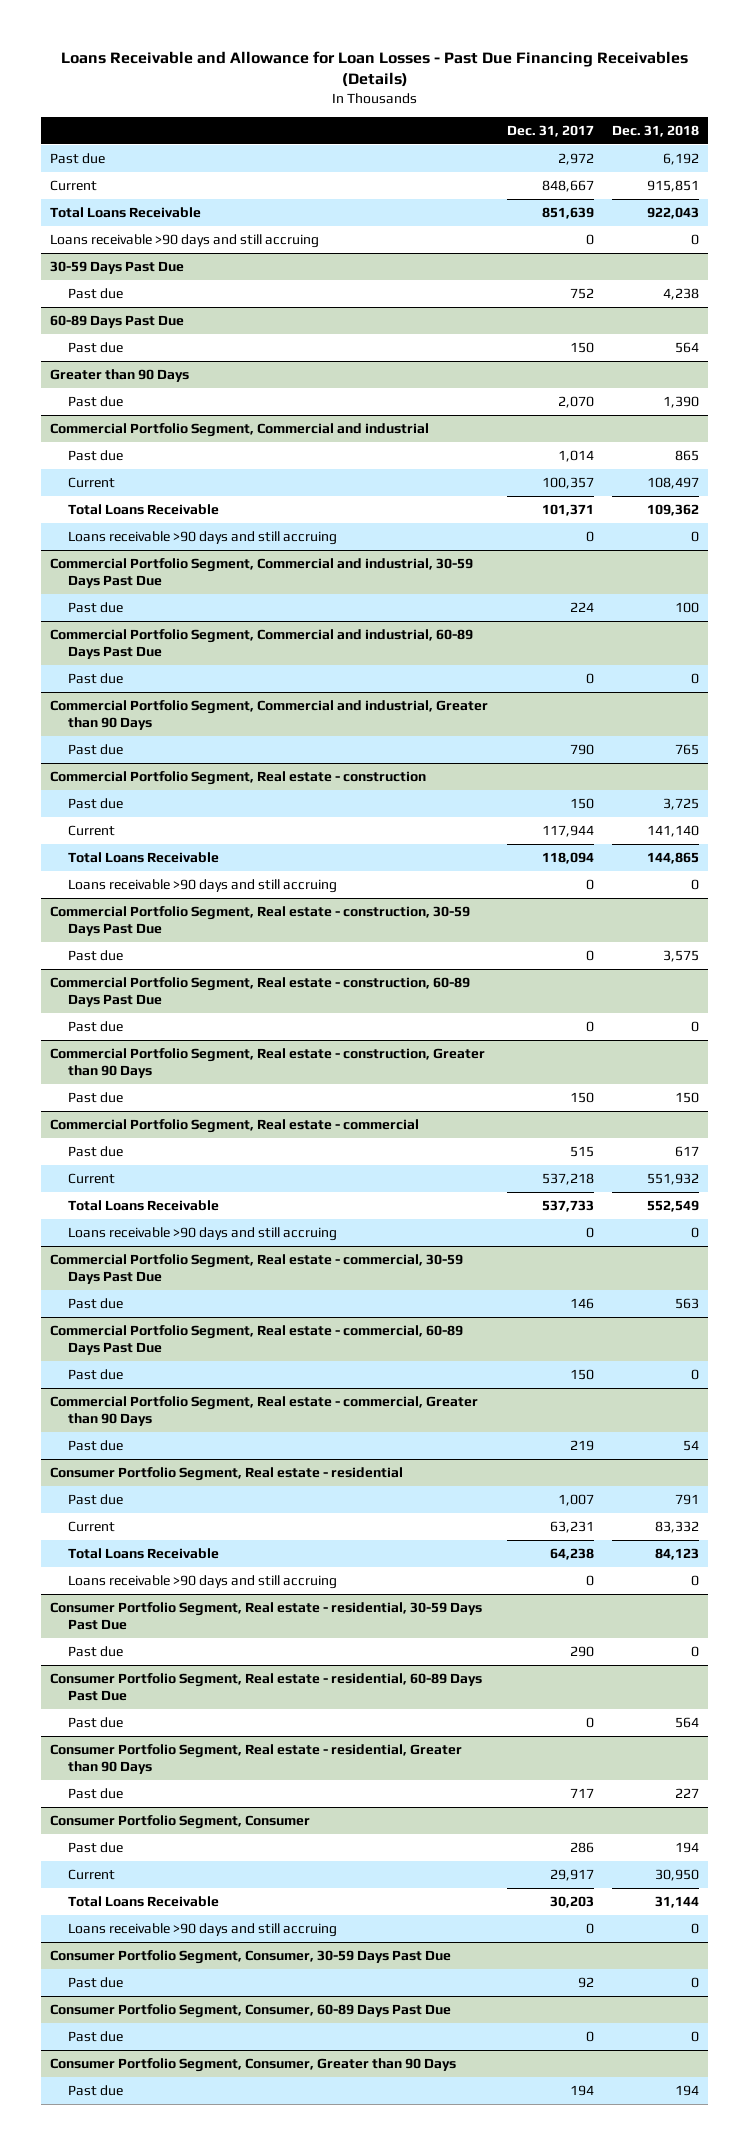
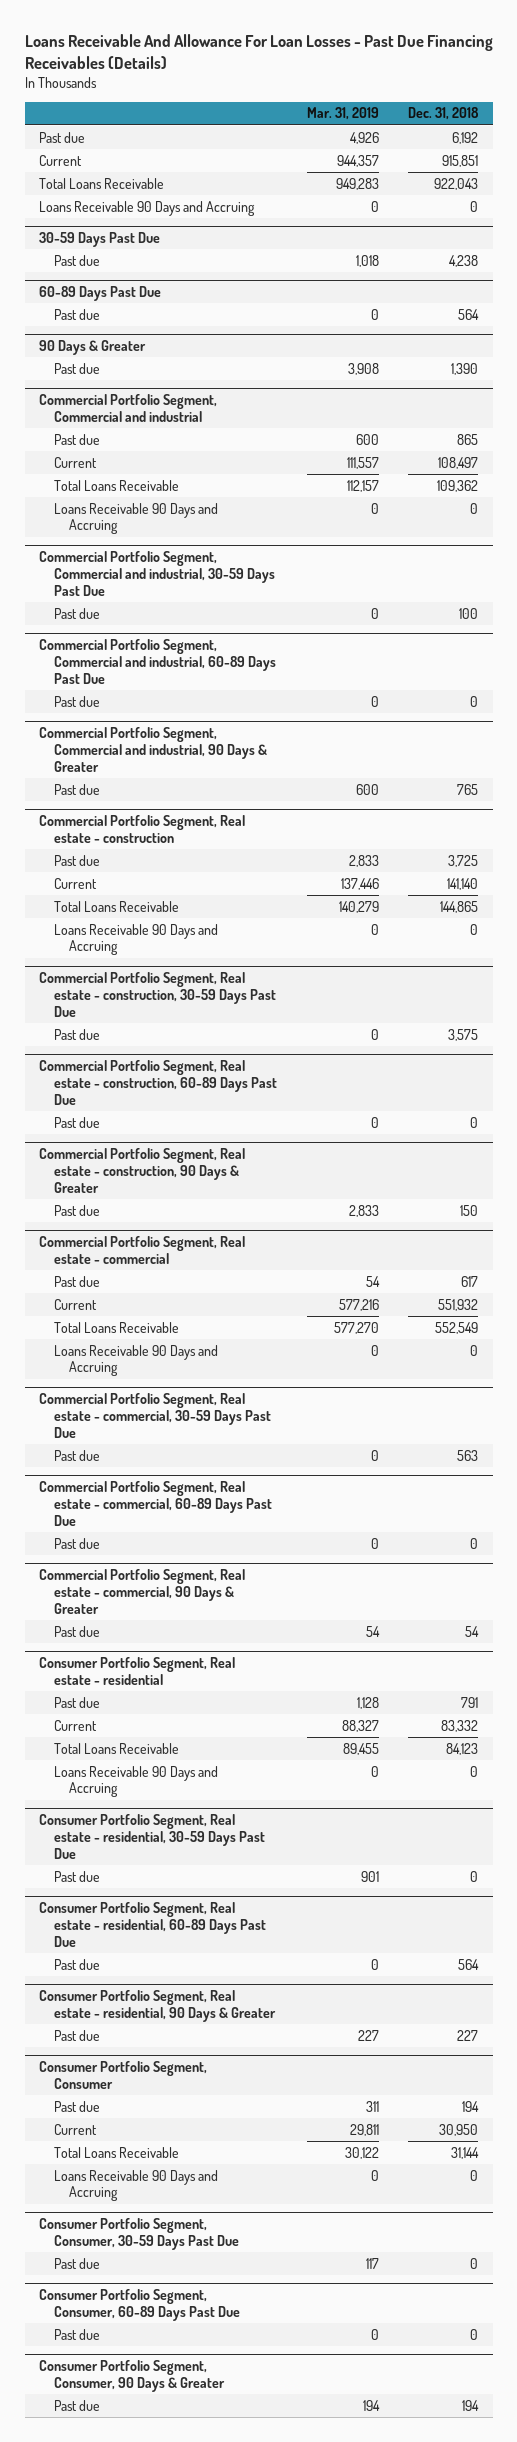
- Loans Receivable and Allowance for Loan Losses - Past Due Financing Receivables (Details)
+ Loans Receivable And Allowance For Loan Losses - Past Due Financing Receivables (Details)
- | Dec. 31, 2017 | Dec. 31, 2018
+ | Mar. 31, 2019 | Dec. 31, 2018
- Loans receivable >90 days and still accruing | 0 | 0
+ Loans Receivable 90 Days and Accruing | 0 | 0
- Greater than 90 Days
+ 90 Days & Greater
@ Commercial Portfolio Segment, Commercial and industrial
- Loans receivable >90 days and still accruing | 0 | 0
+ Loans Receivable 90 Days and Accruing | 0 | 0
- Commercial Portfolio Segment, Commercial and industrial, Greater than 90 Days
+ Commercial Portfolio Segment, Commercial and industrial, 90 Days & Greater
@ Commercial Portfolio Segment, Real estate - construction
- Loans receivable >90 days and still accruing | 0 | 0
+ Loans Receivable 90 Days and Accruing | 0 | 0
- Commercial Portfolio Segment, Real estate - construction, Greater than 90 Days
+ Commercial Portfolio Segment, Real estate - construction, 90 Days & Greater
@ Commercial Portfolio Segment, Real estate - commercial
- Loans receivable >90 days and still accruing | 0 | 0
+ Loans Receivable 90 Days and Accruing | 0 | 0
- Commercial Portfolio Segment, Real estate - commercial, Greater than 90 Days
+ Commercial Portfolio Segment, Real estate - commercial, 90 Days & Greater
@ Consumer Portfolio Segment, Real estate - residential
- Loans receivable >90 days and still accruing | 0 | 0
+ Loans Receivable 90 Days and Accruing | 0 | 0
- Consumer Portfolio Segment, Real estate - residential, Greater than 90 Days
+ Consumer Portfolio Segment, Real estate - residential, 90 Days & Greater
@ Consumer Portfolio Segment, Consumer
- Loans receivable >90 days and still accruing | 0 | 0
+ Loans Receivable 90 Days and Accruing | 0 | 0
- Consumer Portfolio Segment, Consumer, Greater than 90 Days
+ Consumer Portfolio Segment, Consumer, 90 Days & Greater

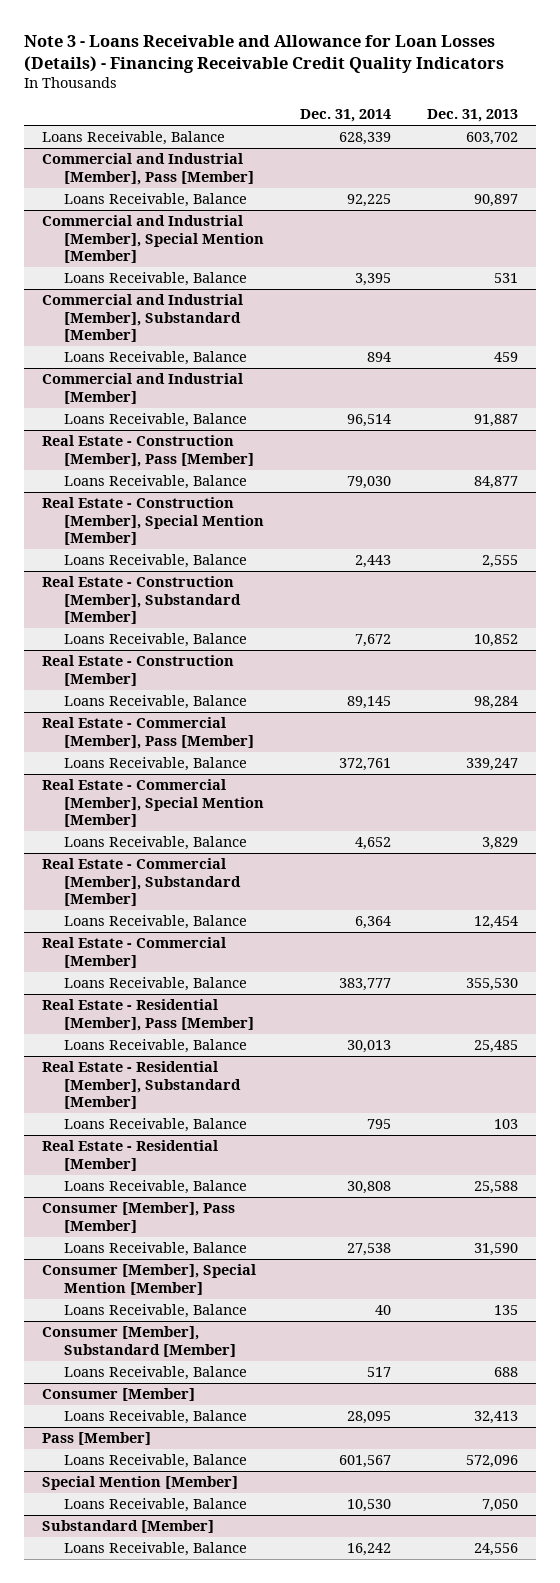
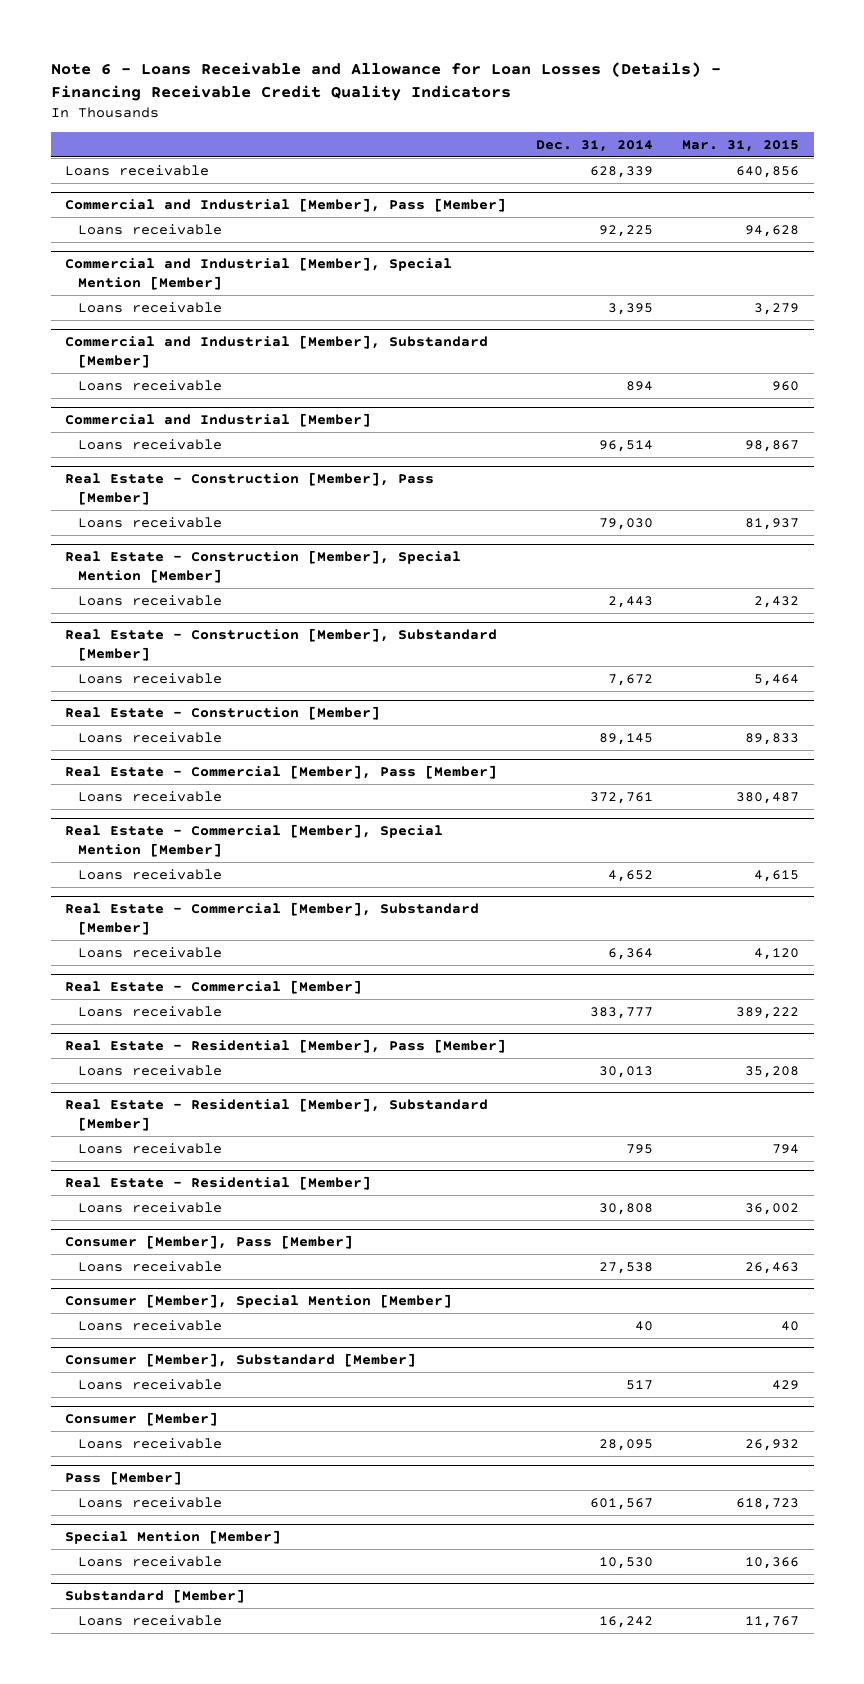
- Note 3 - Loans Receivable and Allowance for Loan Losses (Details) - Financing Receivable Credit Quality Indicators
+ Note 6 - Loans Receivable and Allowance for Loan Losses (Details) - Financing Receivable Credit Quality Indicators
- | Dec. 31, 2014 | Dec. 31, 2013
+ | Dec. 31, 2014 | Mar. 31, 2015
- Loans Receivable, Balance | 628,339 | 603,702
+ Loans receivable | 628,339 | 640,856
@ Commercial and Industrial [Member], Pass [Member]
- Loans Receivable, Balance | 92,225 | 90,897
+ Loans receivable | 92,225 | 94,628
@ Commercial and Industrial [Member], Special Mention [Member]
- Loans Receivable, Balance | 3,395 | 531
+ Loans receivable | 3,395 | 3,279
@ Commercial and Industrial [Member], Substandard [Member]
- Loans Receivable, Balance | 894 | 459
+ Loans receivable | 894 | 960
@ Commercial and Industrial [Member]
- Loans Receivable, Balance | 96,514 | 91,887
+ Loans receivable | 96,514 | 98,867
@ Real Estate - Construction [Member], Pass [Member]
- Loans Receivable, Balance | 79,030 | 84,877
+ Loans receivable | 79,030 | 81,937
@ Real Estate - Construction [Member], Special Mention [Member]
- Loans Receivable, Balance | 2,443 | 2,555
+ Loans receivable | 2,443 | 2,432
@ Real Estate - Construction [Member], Substandard [Member]
- Loans Receivable, Balance | 7,672 | 10,852
+ Loans receivable | 7,672 | 5,464
@ Real Estate - Construction [Member]
- Loans Receivable, Balance | 89,145 | 98,284
+ Loans receivable | 89,145 | 89,833
@ Real Estate - Commercial [Member], Pass [Member]
- Loans Receivable, Balance | 372,761 | 339,247
+ Loans receivable | 372,761 | 380,487
@ Real Estate - Commercial [Member], Special Mention [Member]
- Loans Receivable, Balance | 4,652 | 3,829
+ Loans receivable | 4,652 | 4,615
@ Real Estate - Commercial [Member], Substandard [Member]
- Loans Receivable, Balance | 6,364 | 12,454
+ Loans receivable | 6,364 | 4,120
@ Real Estate - Commercial [Member]
- Loans Receivable, Balance | 383,777 | 355,530
+ Loans receivable | 383,777 | 389,222
@ Real Estate - Residential [Member], Pass [Member]
- Loans Receivable, Balance | 30,013 | 25,485
+ Loans receivable | 30,013 | 35,208
@ Real Estate - Residential [Member], Substandard [Member]
- Loans Receivable, Balance | 795 | 103
+ Loans receivable | 795 | 794
@ Real Estate - Residential [Member]
- Loans Receivable, Balance | 30,808 | 25,588
+ Loans receivable | 30,808 | 36,002
@ Consumer [Member], Pass [Member]
- Loans Receivable, Balance | 27,538 | 31,590
+ Loans receivable | 27,538 | 26,463
@ Consumer [Member], Special Mention [Member]
- Loans Receivable, Balance | 40 | 135
+ Loans receivable | 40 | 40
@ Consumer [Member], Substandard [Member]
- Loans Receivable, Balance | 517 | 688
+ Loans receivable | 517 | 429
@ Consumer [Member]
- Loans Receivable, Balance | 28,095 | 32,413
+ Loans receivable | 28,095 | 26,932
@ Pass [Member]
- Loans Receivable, Balance | 601,567 | 572,096
+ Loans receivable | 601,567 | 618,723
@ Special Mention [Member]
- Loans Receivable, Balance | 10,530 | 7,050
+ Loans receivable | 10,530 | 10,366
@ Substandard [Member]
- Loans Receivable, Balance | 16,242 | 24,556
+ Loans receivable | 16,242 | 11,767

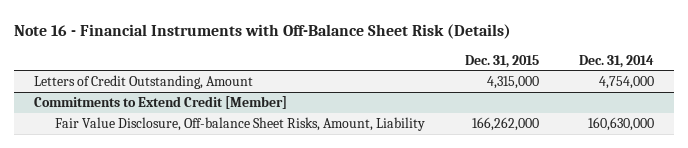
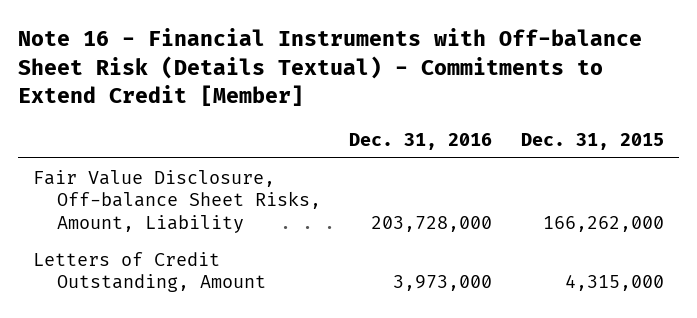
- Note 16 - Financial Instruments with Off-Balance Sheet Risk (Details)
+ Note 16 - Financial Instruments with Off-balance Sheet Risk (Details Textual) - Commitments to Extend Credit [Member]
- | Dec. 31, 2015 | Dec. 31, 2014
+ | Dec. 31, 2016 | Dec. 31, 2015
- Commitments to Extend Credit [Member]
moved down: Letters of Credit Outstanding, Amount | 3,973,000 | 4,315,000

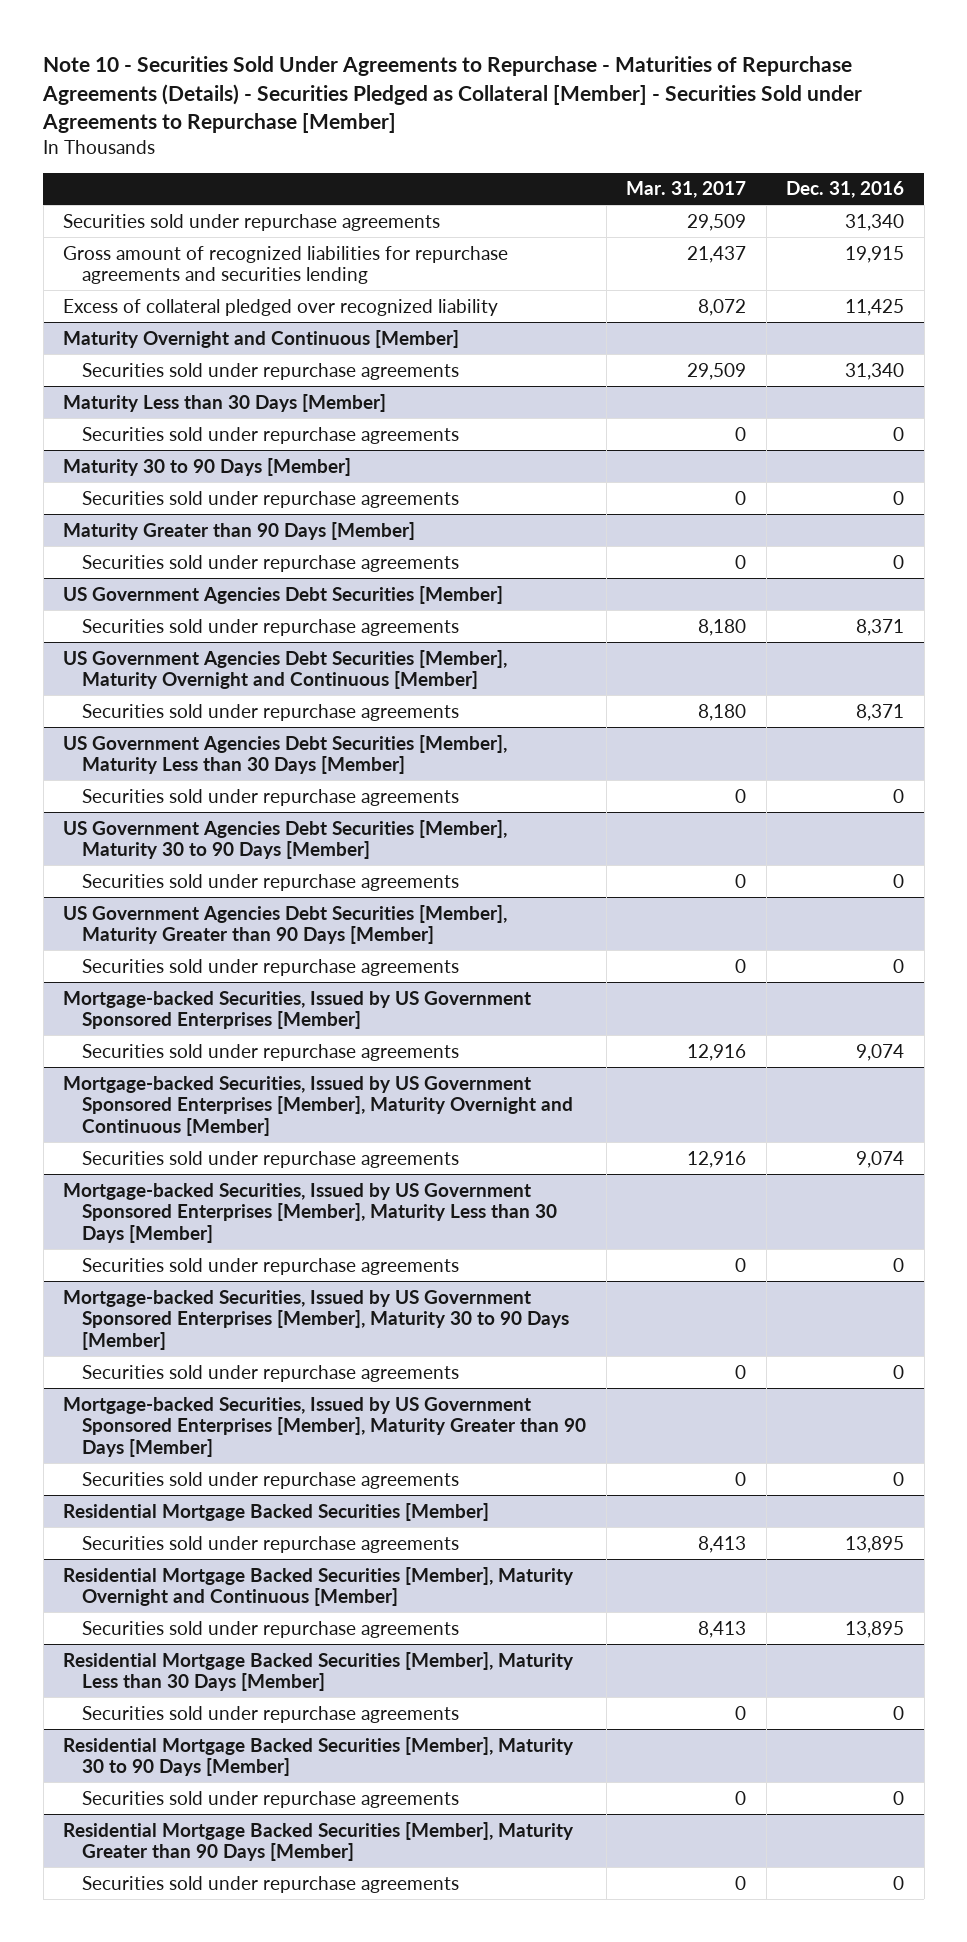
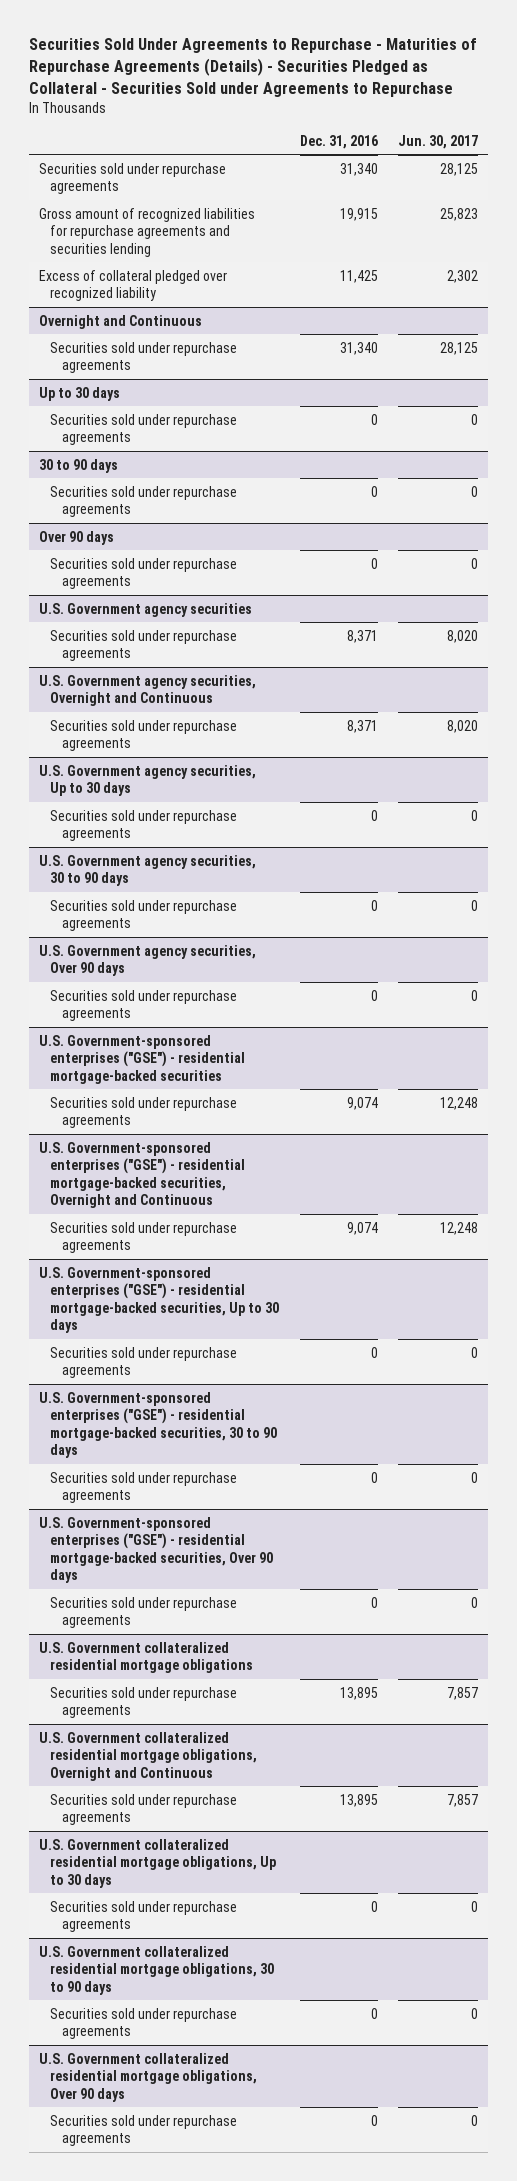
- Note 10 - Securities Sold Under Agreements to Repurchase - Maturities of Repurchase Agreements (Details) - Securities Pledged as Collateral [Member] - Securities Sold under Agreements to Repurchase [Member]
+ Securities Sold Under Agreements to Repurchase - Maturities of Repurchase Agreements (Details) - Securities Pledged as Collateral - Securities Sold under Agreements to Repurchase
- | Mar. 31, 2017 | Dec. 31, 2016
+ | Dec. 31, 2016 | Jun. 30, 2017
- Maturity Overnight and Continuous [Member]
+ Overnight and Continuous
- Maturity Less than 30 Days [Member]
+ Up to 30 days
- Maturity 30 to 90 Days [Member]
+ 30 to 90 days
- Maturity Greater than 90 Days [Member]
+ Over 90 days
- US Government Agencies Debt Securities [Member]
+ U.S. Government agency securities
- US Government Agencies Debt Securities [Member], Maturity Overnight and Continuous [Member]
+ U.S. Government agency securities, Overnight and Continuous
- US Government Agencies Debt Securities [Member], Maturity Less than 30 Days [Member]
+ U.S. Government agency securities, Up to 30 days
- US Government Agencies Debt Securities [Member], Maturity 30 to 90 Days [Member]
+ U.S. Government agency securities, 30 to 90 days
- US Government Agencies Debt Securities [Member], Maturity Greater than 90 Days [Member]
+ U.S. Government agency securities, Over 90 days
- Mortgage-backed Securities, Issued by US Government Sponsored Enterprises [Member]
+ U.S. Government-sponsored enterprises ("GSE") - residential mortgage-backed securities
- Mortgage-backed Securities, Issued by US Government Sponsored Enterprises [Member], Maturity Overnight and Continuous [Member]
+ U.S. Government-sponsored enterprises ("GSE") - residential mortgage-backed securities, Overnight and Continuous
- Mortgage-backed Securities, Issued by US Government Sponsored Enterprises [Member], Maturity Less than 30 Days [Member]
+ U.S. Government-sponsored enterprises ("GSE") - residential mortgage-backed securities, Up to 30 days
- Mortgage-backed Securities, Issued by US Government Sponsored Enterprises [Member], Maturity 30 to 90 Days [Member]
+ U.S. Government-sponsored enterprises ("GSE") - residential mortgage-backed securities, 30 to 90 days
- Mortgage-backed Securities, Issued by US Government Sponsored Enterprises [Member], Maturity Greater than 90 Days [Member]
+ U.S. Government-sponsored enterprises ("GSE") - residential mortgage-backed securities, Over 90 days
- Residential Mortgage Backed Securities [Member]
+ U.S. Government collateralized residential mortgage obligations
- Residential Mortgage Backed Securities [Member], Maturity Overnight and Continuous [Member]
+ U.S. Government collateralized residential mortgage obligations, Overnight and Continuous
- Residential Mortgage Backed Securities [Member], Maturity Less than 30 Days [Member]
+ U.S. Government collateralized residential mortgage obligations, Up to 30 days
- Residential Mortgage Backed Securities [Member], Maturity 30 to 90 Days [Member]
+ U.S. Government collateralized residential mortgage obligations, 30 to 90 days
- Residential Mortgage Backed Securities [Member], Maturity Greater than 90 Days [Member]
+ U.S. Government collateralized residential mortgage obligations, Over 90 days

